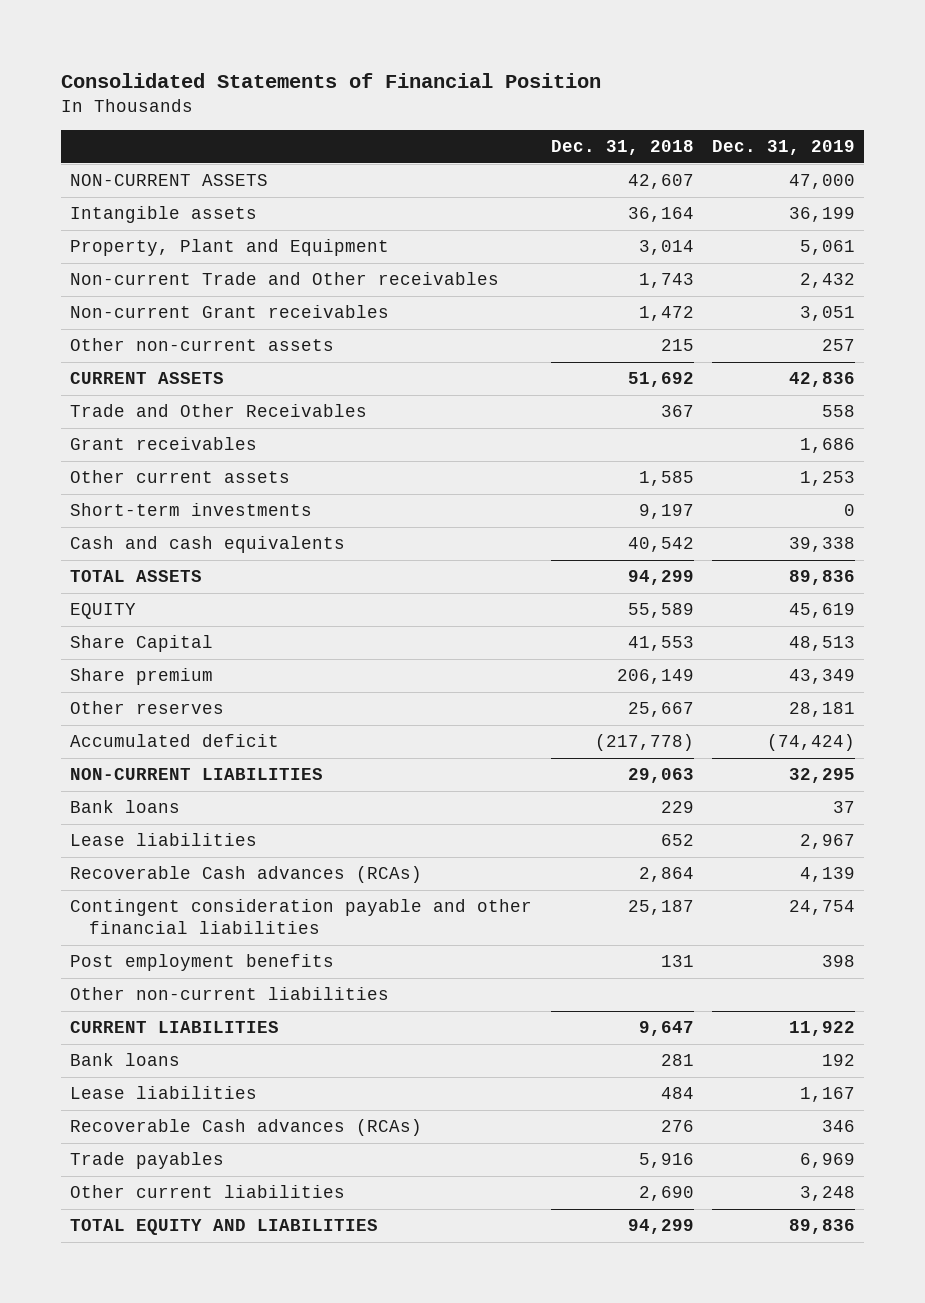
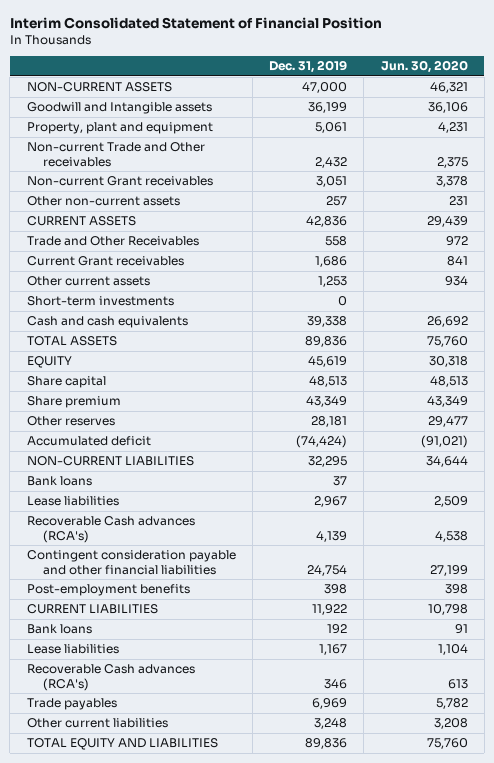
- Consolidated Statements of Financial Position
+ Interim Consolidated Statement of Financial Position
- | Dec. 31, 2018 | Dec. 31, 2019
+ | Dec. 31, 2019 | Jun. 30, 2020
- Intangible assets | 36,164 | 36,199
- Property, Plant and Equipment | 3,014 | 5,061
+ Goodwill and Intangible assets | 36,199 | 36,106
+ Property, plant and equipment | 5,061 | 4,231
- Grant receivables | | 1,686
+ Current Grant receivables | 1,686 | 841
- Share Capital | 41,553 | 48,513
+ Share capital | 48,513 | 48,513
- Recoverable Cash advances (RCAs) | 2,864 | 4,139
+ Recoverable Cash advances (RCA's) | 4,139 | 4,538
- Post employment benefits | 131 | 398
- Other non-current liabilities
+ Post-employment benefits | 398 | 398
- Recoverable Cash advances (RCAs) | 276 | 346
+ Recoverable Cash advances (RCA's) | 346 | 613

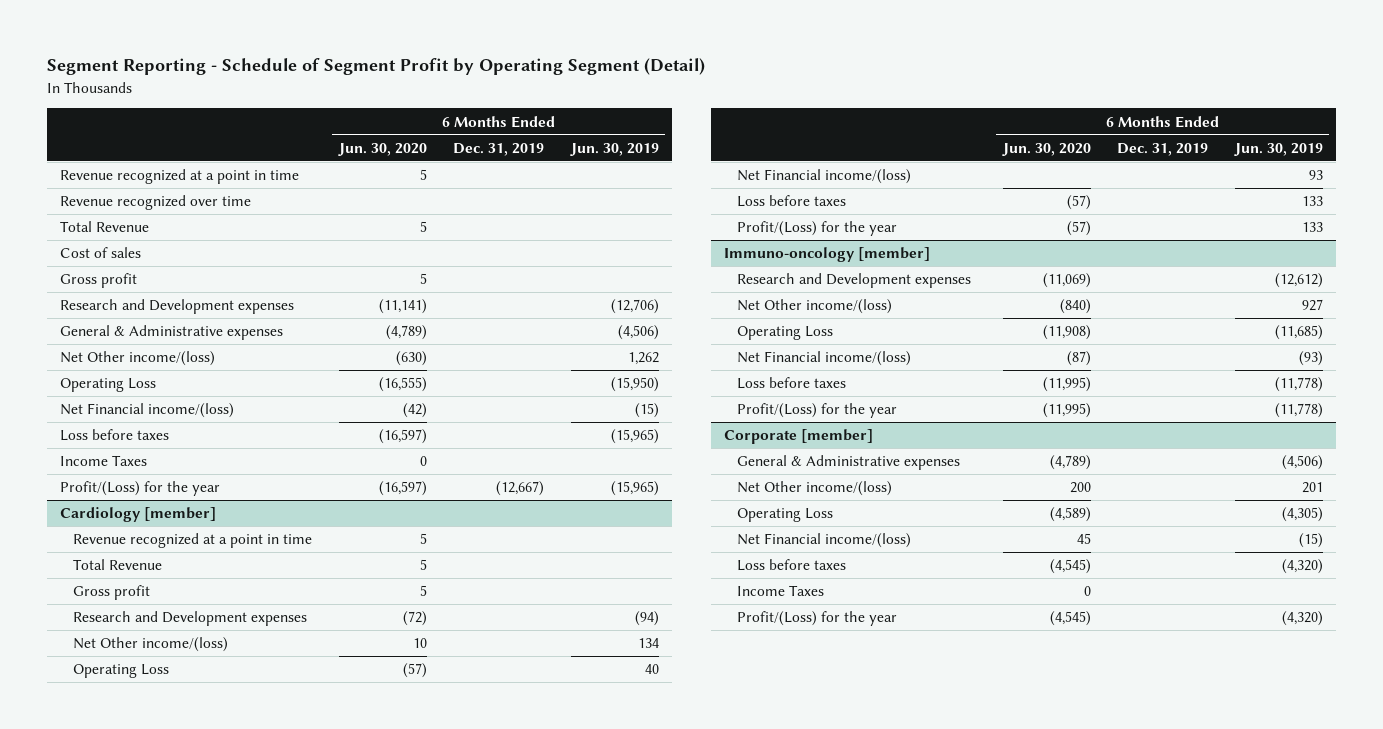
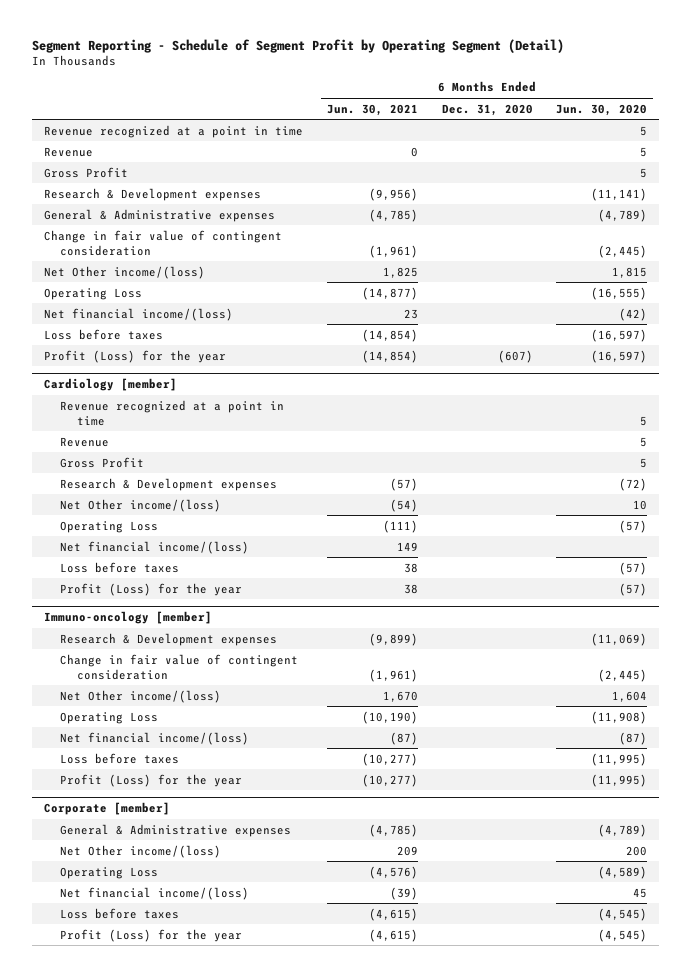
- | 6 Months Ended Jun. 30, 2020 | 6 Months Ended Dec. 31, 2019 | 6 Months Ended Jun. 30, 2019
+ | 6 Months Ended Jun. 30, 2021 | 6 Months Ended Dec. 31, 2020 | 6 Months Ended Jun. 30, 2020
- Revenue recognized over time
- Total Revenue | 5 | |
- Cost of sales
- Gross profit | 5 | |
- Research and Development expenses | (11,141) | | (12,706)
+ Revenue | 0 | | 5
+ Gross Profit | | | 5
+ Research & Development expenses | (9,956) | | (11,141)
- Net Other income/(loss) | (630) | | 1,262
+ Change in fair value of contingent consideration | (1,961) | | (2,445)
+ Net Other income/(loss) | 1,825 | | 1,815
- Net Financial income/(loss) | (42) | | (15)
+ Net financial income/(loss) | 23 | | (42)
- Income Taxes | 0 | |
- Profit/(Loss) for the year | (16,597) | (12,667) | (15,965)
+ Profit (Loss) for the year | (14,854) | (607) | (16,597)
@ Cardiology [member]
- Total Revenue | 5 | |
- Gross profit | 5 | |
- Research and Development expenses | (72) | | (94)
+ Revenue | | | 5
+ Gross Profit | | | 5
+ Research & Development expenses | (57) | | (72)
- Net Financial income/(loss) | | | 93
+ Net financial income/(loss) | 149 | |
- Profit/(Loss) for the year | (57) | | 133
+ Profit (Loss) for the year | 38 | | (57)
@ Immuno-oncology [member]
- Research and Development expenses | (11,069) | | (12,612)
- Net Other income/(loss) | (840) | | 927
+ Research & Development expenses | (9,899) | | (11,069)
+ Change in fair value of contingent consideration | (1,961) | | (2,445)
+ Net Other income/(loss) | 1,670 | | 1,604
- Net Financial income/(loss) | (87) | | (93)
+ Net financial income/(loss) | (87) | | (87)
- Profit/(Loss) for the year | (11,995) | | (11,778)
+ Profit (Loss) for the year | (10,277) | | (11,995)
@ Corporate [member]
- Net Financial income/(loss) | 45 | | (15)
+ Net financial income/(loss) | (39) | | 45
- Income Taxes | 0 | |
- Profit/(Loss) for the year | (4,545) | | (4,320)
+ Profit (Loss) for the year | (4,615) | | (4,545)

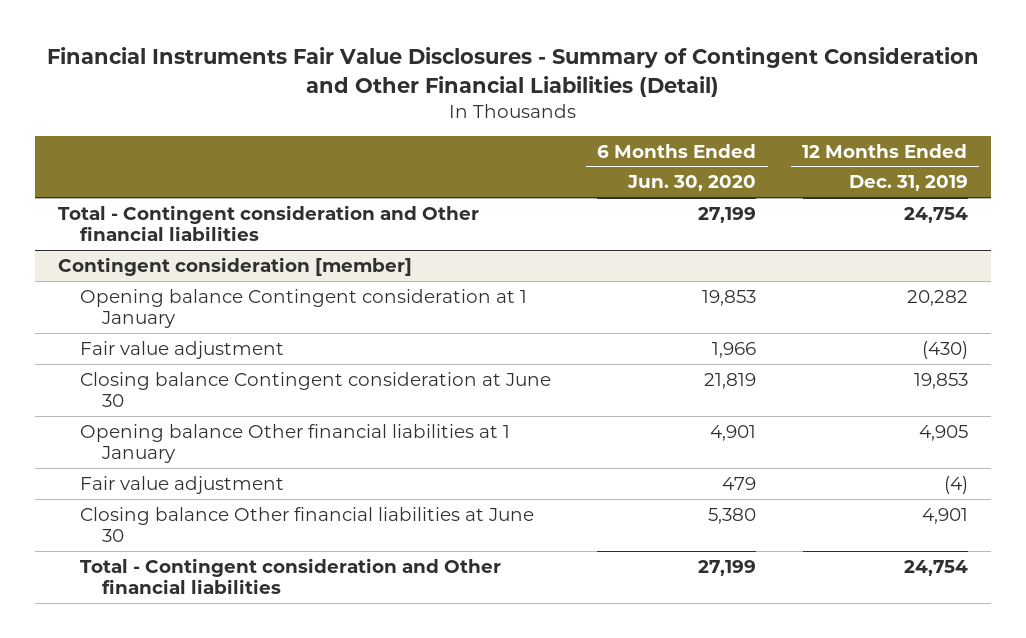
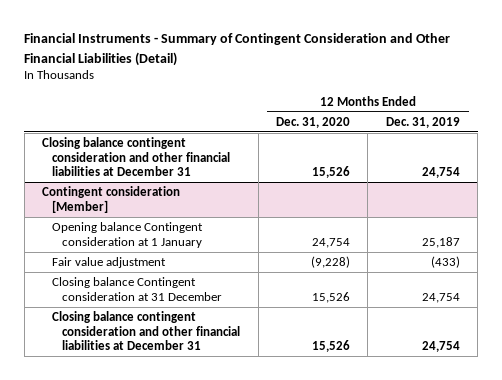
- Financial Instruments Fair Value Disclosures - Summary of Contingent Consideration and Other Financial Liabilities (Detail)
+ Financial Instruments - Summary of Contingent Consideration and Other Financial Liabilities (Detail)
- | 6 Months Ended Jun. 30, 2020 | 12 Months Ended Dec. 31, 2019
+ | 12 Months Ended Dec. 31, 2020 | 12 Months Ended Dec. 31, 2019
- Total - Contingent consideration and Other financial liabilities | 27,199 | 24,754
- Contingent consideration [member]
- Opening balance Contingent consideration at 1 January | 19,853 | 20,282
- Fair value adjustment | 1,966 | (430)
- Closing balance Contingent consideration at June 30 | 21,819 | 19,853
- Opening balance Other financial liabilities at 1 January | 4,901 | 4,905
- Fair value adjustment | 479 | (4)
- Closing balance Other financial liabilities at June 30 | 5,380 | 4,901
- Total - Contingent consideration and Other financial liabilities | 27,199 | 24,754
+ Closing balance contingent consideration and other financial liabilities at December 31 | 15,526 | 24,754
+ Contingent consideration [Member]
+ Opening balance Contingent consideration at 1 January | 24,754 | 25,187
+ Fair value adjustment | (9,228) | (433)
+ Closing balance Contingent consideration at 31 December | 15,526 | 24,754
+ Closing balance contingent consideration and other financial liabilities at December 31 | 15,526 | 24,754

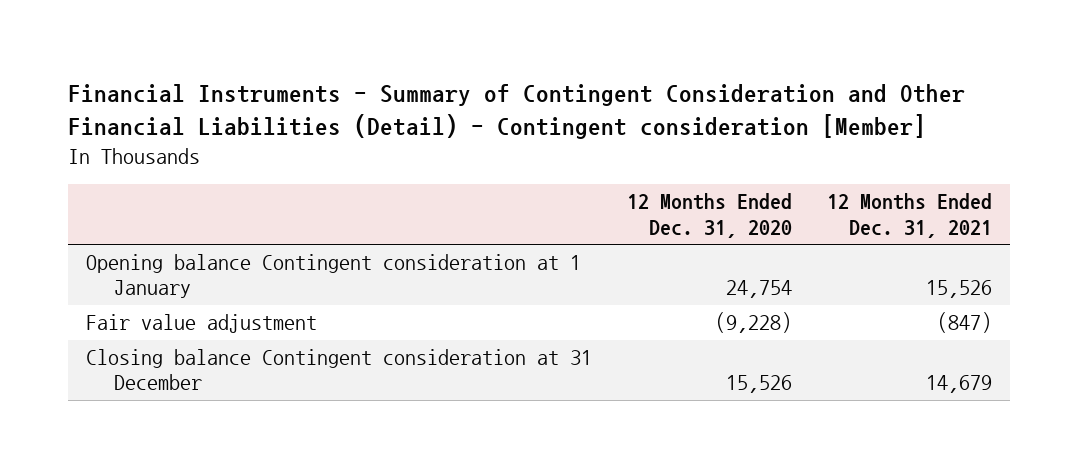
- Financial Instruments - Summary of Contingent Consideration and Other Financial Liabilities (Detail)
+ Financial Instruments - Summary of Contingent Consideration and Other Financial Liabilities (Detail) - Contingent consideration [Member]
- | 12 Months Ended Dec. 31, 2020 | 12 Months Ended Dec. 31, 2019
+ | 12 Months Ended Dec. 31, 2020 | 12 Months Ended Dec. 31, 2021
- Closing balance contingent consideration and other financial liabilities at December 31 | 15,526 | 24,754
- Contingent consideration [Member]
- Closing balance contingent consideration and other financial liabilities at December 31 | 15,526 | 24,754

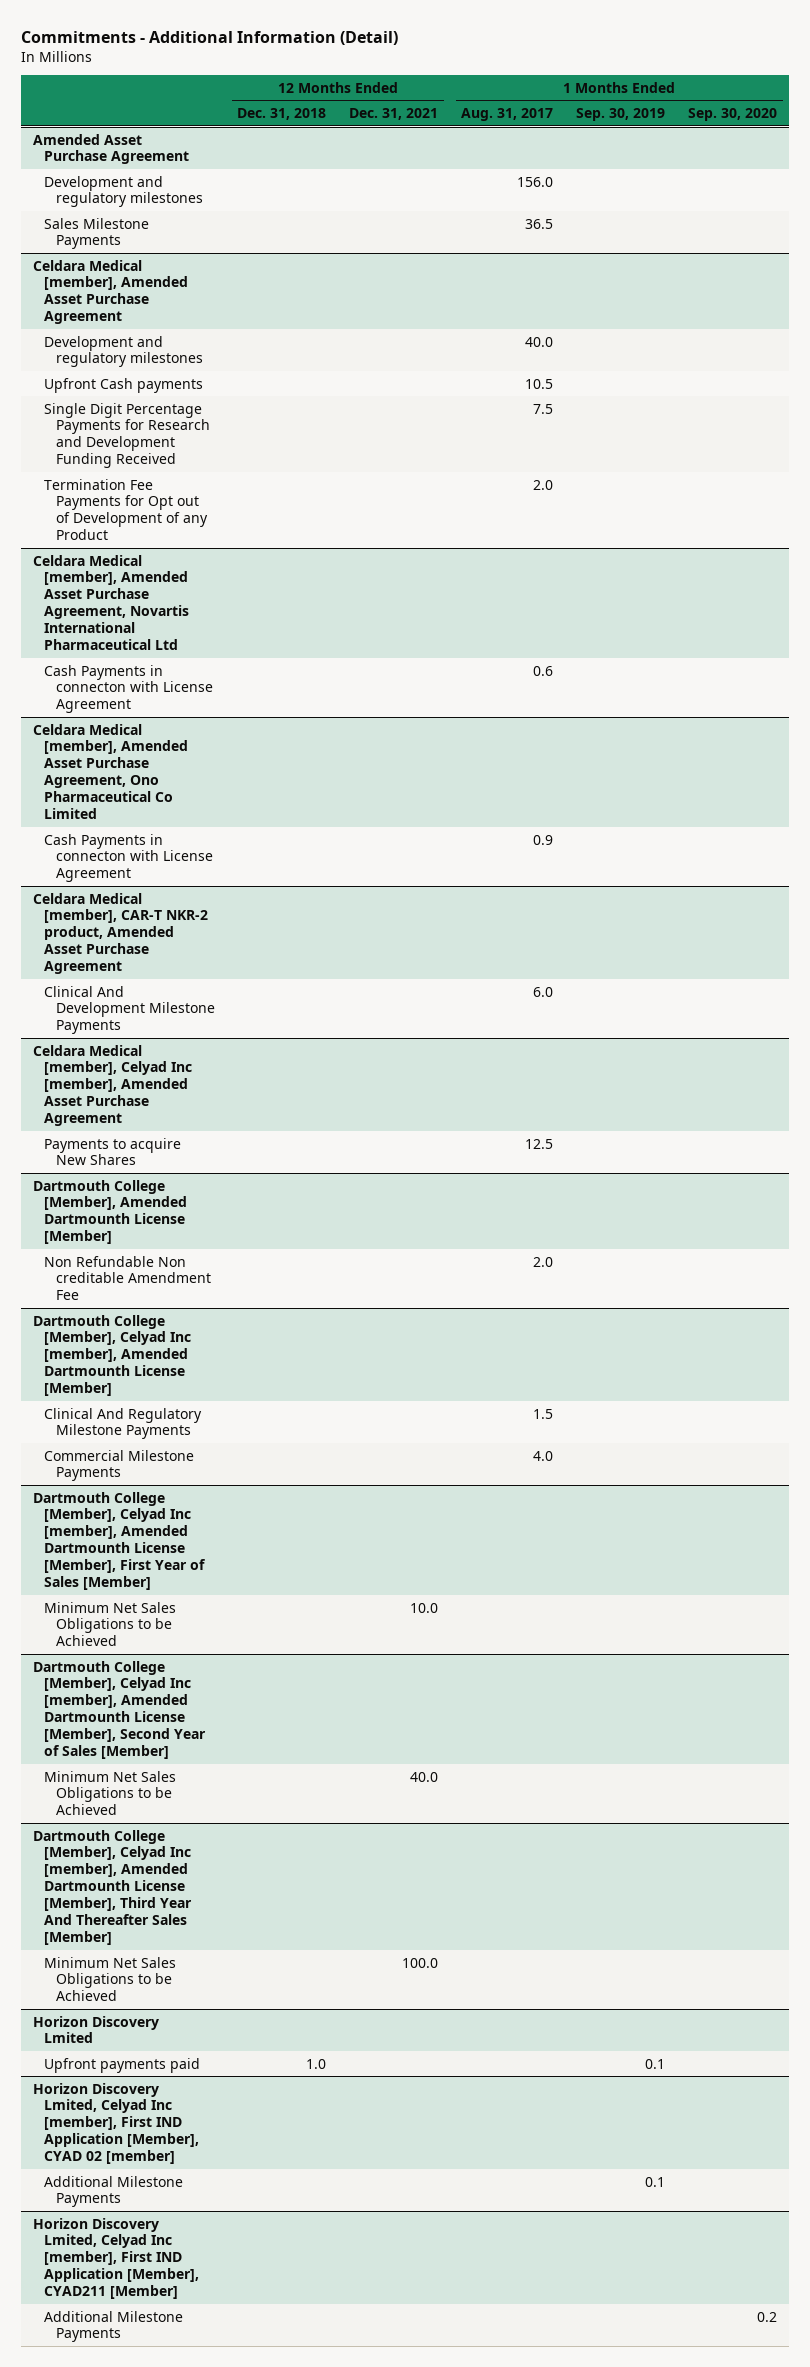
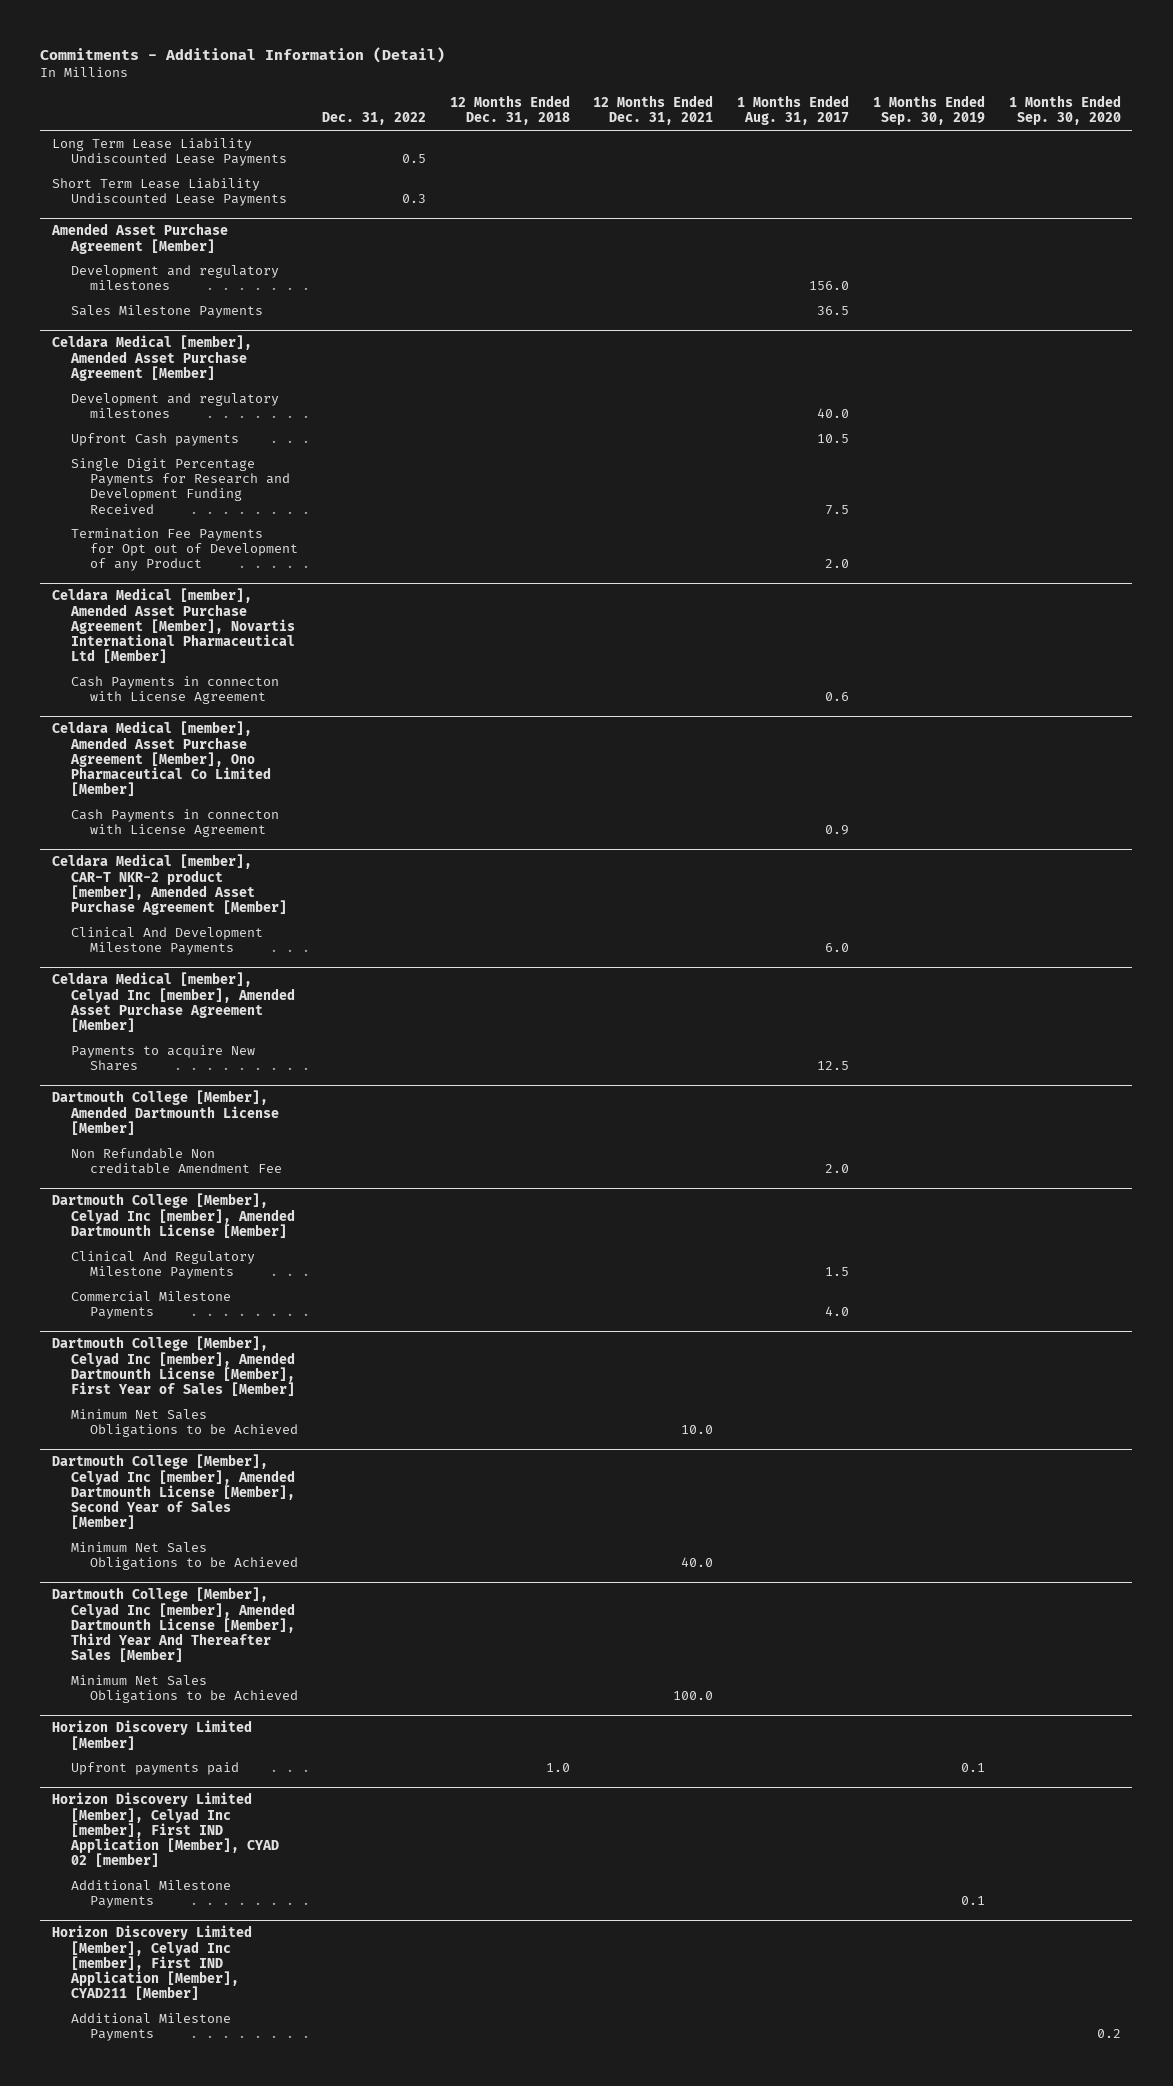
- | 12 Months Ended Dec. 31, 2018 | 12 Months Ended Dec. 31, 2021 | 1 Months Ended Aug. 31, 2017 | 1 Months Ended Sep. 30, 2019 | 1 Months Ended Sep. 30, 2020
+ | Dec. 31, 2022 | 12 Months Ended Dec. 31, 2018 | 12 Months Ended Dec. 31, 2021 | 1 Months Ended Aug. 31, 2017 | 1 Months Ended Sep. 30, 2019 | 1 Months Ended Sep. 30, 2020
- Amended Asset Purchase Agreement
+ Long Term Lease Liability Undiscounted Lease Payments | 0.5 | | | | |
+ Short Term Lease Liability Undiscounted Lease Payments | 0.3 | | | | |
+ Amended Asset Purchase Agreement [Member]
- Celdara Medical [member], Amended Asset Purchase Agreement
+ Celdara Medical [member], Amended Asset Purchase Agreement [Member]
- Celdara Medical [member], Amended Asset Purchase Agreement, Novartis International Pharmaceutical Ltd
+ Celdara Medical [member], Amended Asset Purchase Agreement [Member], Novartis International Pharmaceutical Ltd [Member]
- Celdara Medical [member], Amended Asset Purchase Agreement, Ono Pharmaceutical Co Limited
+ Celdara Medical [member], Amended Asset Purchase Agreement [Member], Ono Pharmaceutical Co Limited [Member]
- Celdara Medical [member], CAR-T NKR-2 product, Amended Asset Purchase Agreement
+ Celdara Medical [member], CAR-T NKR-2 product [member], Amended Asset Purchase Agreement [Member]
- Celdara Medical [member], Celyad Inc [member], Amended Asset Purchase Agreement
+ Celdara Medical [member], Celyad Inc [member], Amended Asset Purchase Agreement [Member]
- Horizon Discovery Lmited
+ Horizon Discovery Limited [Member]
- Horizon Discovery Lmited, Celyad Inc [member], First IND Application [Member], CYAD 02 [member]
+ Horizon Discovery Limited [Member], Celyad Inc [member], First IND Application [Member], CYAD 02 [member]
- Horizon Discovery Lmited, Celyad Inc [member], First IND Application [Member], CYAD211 [Member]
+ Horizon Discovery Limited [Member], Celyad Inc [member], First IND Application [Member], CYAD211 [Member]

